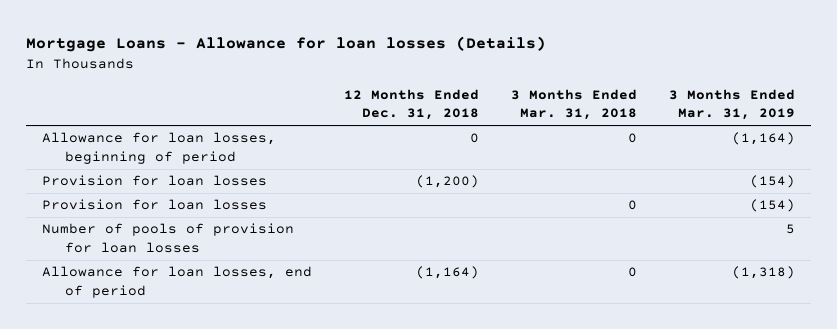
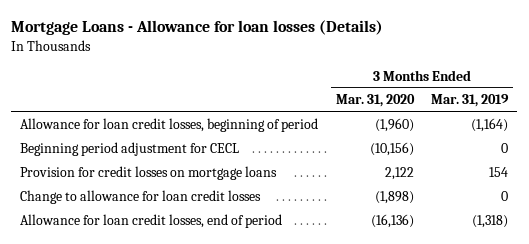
- | 12 Months Ended Dec. 31, 2018 | 3 Months Ended Mar. 31, 2018 | 3 Months Ended Mar. 31, 2019
+ | 3 Months Ended Mar. 31, 2020 | 3 Months Ended Mar. 31, 2019
- Allowance for loan losses, beginning of period | 0 | 0 | (1,164)
- Provision for loan losses | (1,200) | | (154)
- Provision for loan losses | | 0 | (154)
- Number of pools of provision for loan losses | | | 5
- Allowance for loan losses, end of period | (1,164) | 0 | (1,318)
+ Allowance for loan credit losses, beginning of period | (1,960) | (1,164)
+ Beginning period adjustment for CECL | (10,156) | 0
+ Provision for credit losses on mortgage loans | 2,122 | 154
+ Change to allowance for loan credit losses | (1,898) | 0
+ Allowance for loan credit losses, end of period | (16,136) | (1,318)

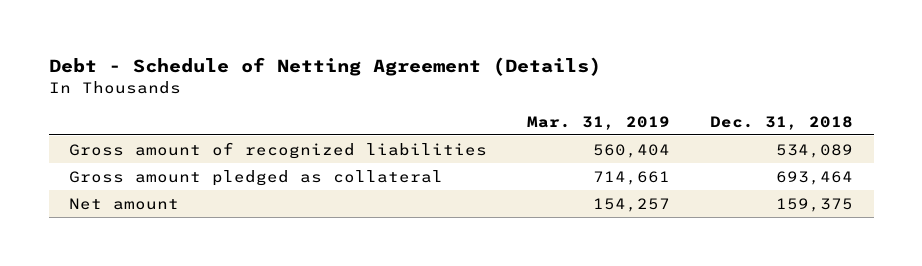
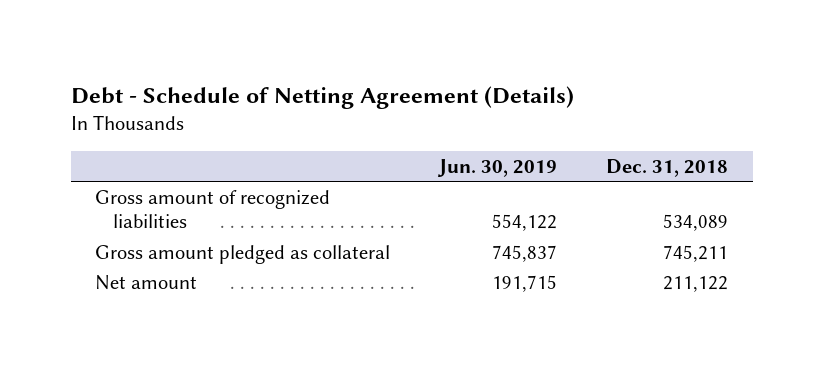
- | Mar. 31, 2019 | Dec. 31, 2018
+ | Jun. 30, 2019 | Dec. 31, 2018
- Gross amount pledged as collateral | 714,661 | 693,464
- Net amount | 154,257 | 159,375
+ Gross amount pledged as collateral | 745,837 | 745,211
+ Net amount | 191,715 | 211,122

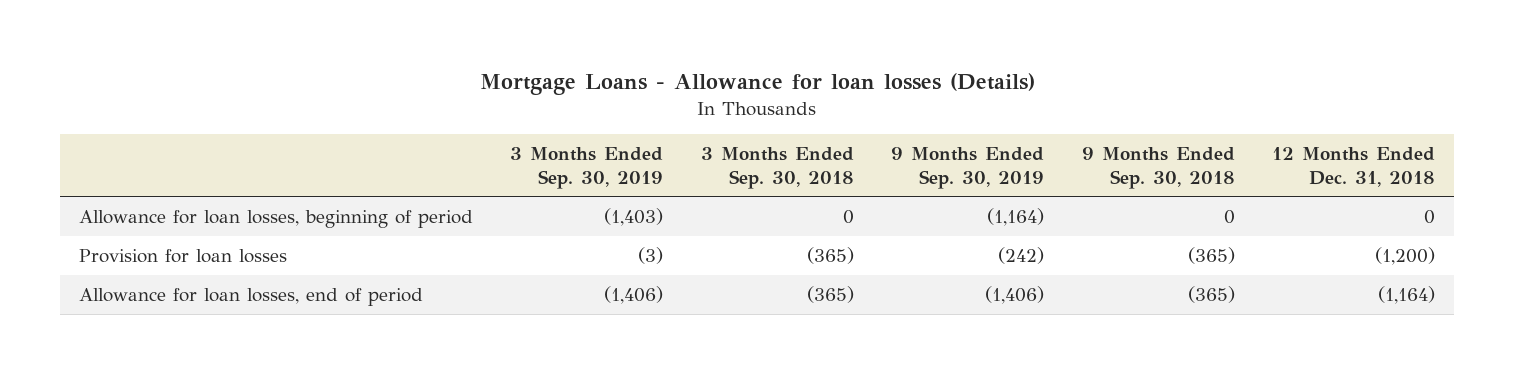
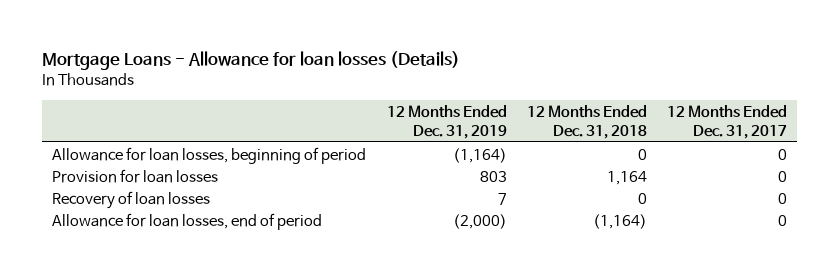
- | 3 Months Ended Sep. 30, 2019 | 3 Months Ended Sep. 30, 2018 | 9 Months Ended Sep. 30, 2019 | 9 Months Ended Sep. 30, 2018 | 12 Months Ended Dec. 31, 2018
+ | 12 Months Ended Dec. 31, 2019 | 12 Months Ended Dec. 31, 2018 | 12 Months Ended Dec. 31, 2017
- Provision for loan losses | (3) | (365) | (242) | (365) | (1,200)
+ Provision for loan losses | 803 | 1,164 | 0
+ Recovery of loan losses | 7 | 0 | 0

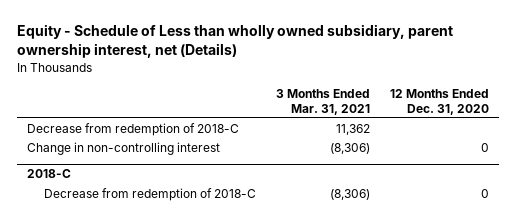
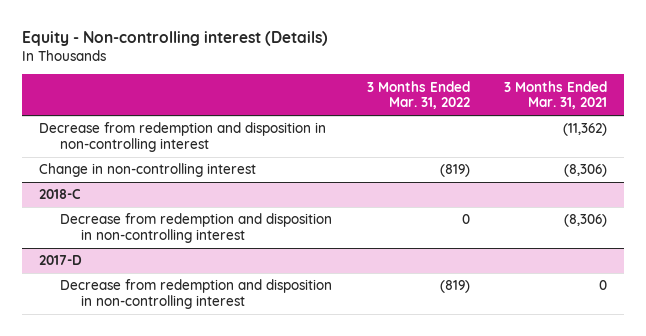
- Equity - Schedule of Less than wholly owned subsidiary, parent ownership interest, net (Details)
+ Equity - Non-controlling interest (Details)
- | 3 Months Ended Mar. 31, 2021 | 12 Months Ended Dec. 31, 2020
+ | 3 Months Ended Mar. 31, 2022 | 3 Months Ended Mar. 31, 2021
- Decrease from redemption of 2018-C | 11,362 |
+ Decrease from redemption and disposition in non-controlling interest | | (11,362)
@ 2018-C
- Decrease from redemption of 2018-C | (8,306) | 0
+ Decrease from redemption and disposition in non-controlling interest | 0 | (8,306)
+ 2017-D
+ Decrease from redemption and disposition in non-controlling interest | (819) | 0

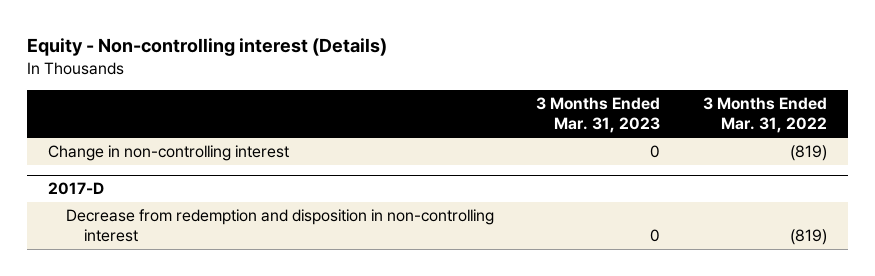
- | 3 Months Ended Mar. 31, 2022 | 3 Months Ended Mar. 31, 2021
+ | 3 Months Ended Mar. 31, 2023 | 3 Months Ended Mar. 31, 2022
- Decrease from redemption and disposition in non-controlling interest | | (11,362)
- 2018-C
- Decrease from redemption and disposition in non-controlling interest | 0 | (8,306)

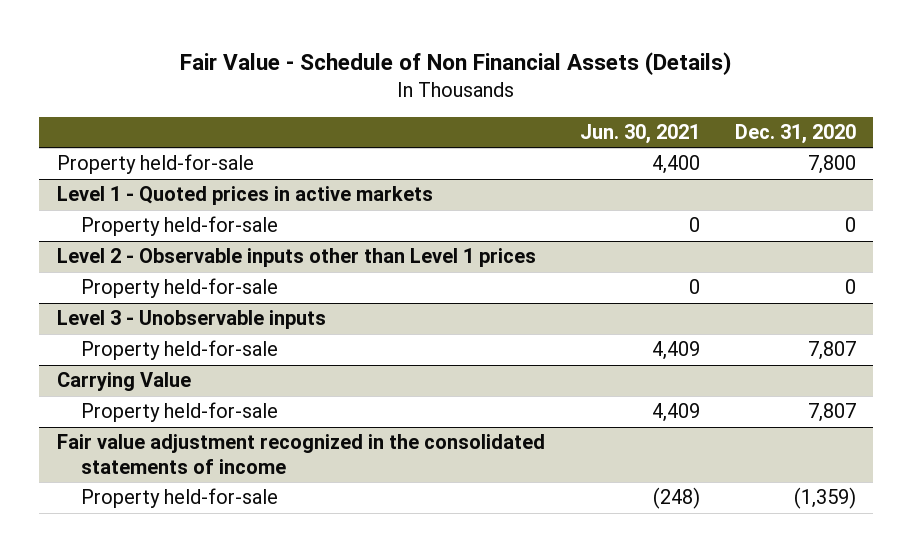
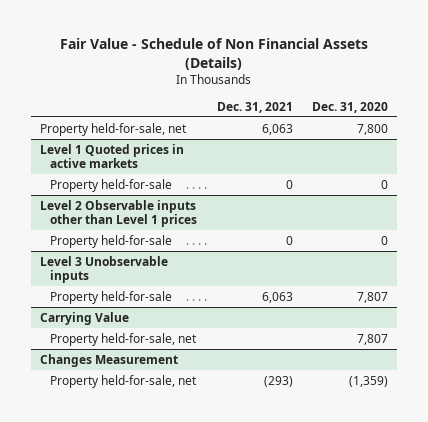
- | Jun. 30, 2021 | Dec. 31, 2020
+ | Dec. 31, 2021 | Dec. 31, 2020
- Property held-for-sale | 4,400 | 7,800
- Level 1 - Quoted prices in active markets
+ Property held-for-sale, net | 6,063 | 7,800
+ Level 1 Quoted prices in active markets
- Level 2 - Observable inputs other than Level 1 prices
+ Level 2 Observable inputs other than Level 1 prices
- Level 3 - Unobservable inputs
+ Level 3 Unobservable inputs
@ Carrying Value
- Property held-for-sale | 4,409 | 7,807
- Fair value adjustment recognized in the consolidated statements of income
- Property held-for-sale | (248) | (1,359)
@ Carrying Value
+ Property held-for-sale, net | | 7,807
+ Changes Measurement
+ Property held-for-sale, net | (293) | (1,359)

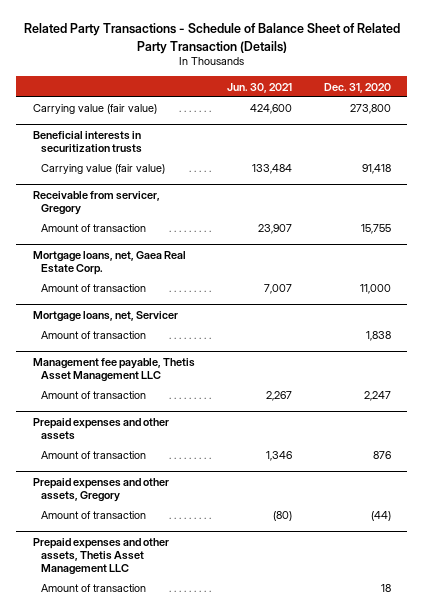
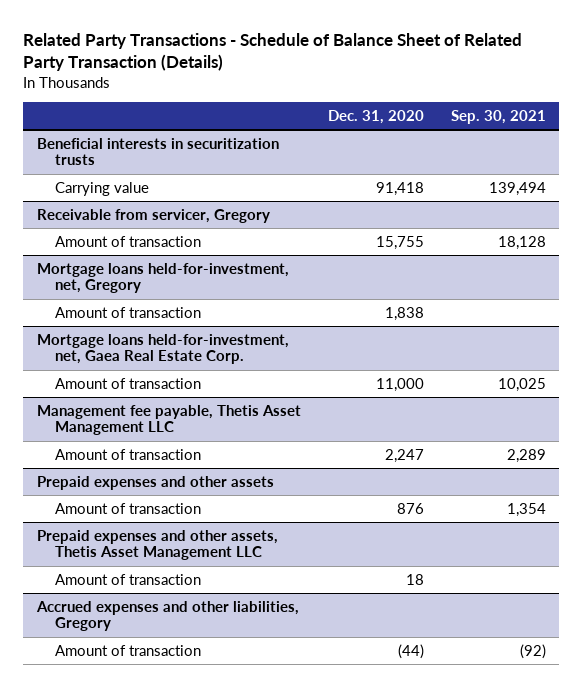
- | Jun. 30, 2021 | Dec. 31, 2020
+ | Dec. 31, 2020 | Sep. 30, 2021
- Carrying value (fair value) | 424,600 | 273,800
@ Beneficial interests in securitization trusts
- Carrying value (fair value) | 133,484 | 91,418
+ Carrying value | 91,418 | 139,494
- Mortgage loans, net, Gaea Real Estate Corp.
- Amount of transaction | 7,007 | 11,000
- Mortgage loans, net, Servicer
+ Mortgage loans held-for-investment, net, Gregory
+ Mortgage loans held-for-investment, net, Gaea Real Estate Corp.
+ Amount of transaction | 11,000 | 10,025
- Prepaid expenses and other assets, Gregory
- Amount of transaction | (80) | (44)
+ Accrued expenses and other liabilities, Gregory
+ Amount of transaction | (44) | (92)

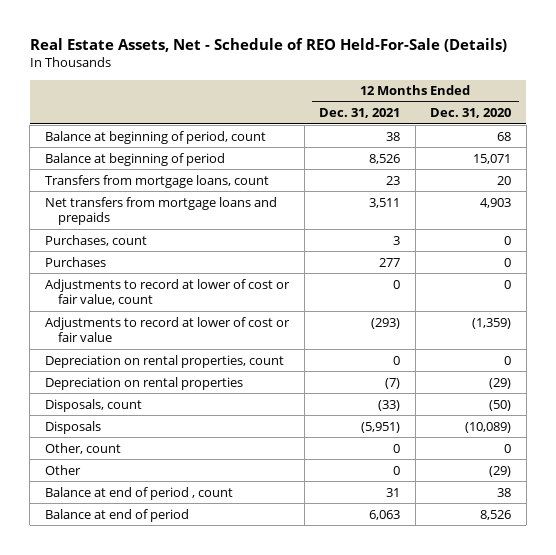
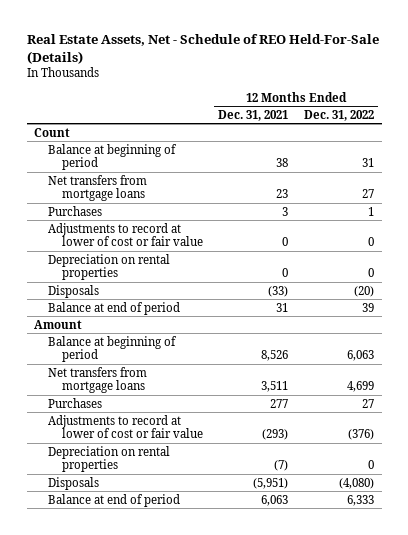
- | 12 Months Ended Dec. 31, 2021 | 12 Months Ended Dec. 31, 2020
+ | 12 Months Ended Dec. 31, 2021 | 12 Months Ended Dec. 31, 2022
- Balance at beginning of period, count | 38 | 68
+ Count
+ Balance at beginning of period | 38 | 31
+ Net transfers from mortgage loans | 23 | 27
+ Purchases | 3 | 1
+ Adjustments to record at lower of cost or fair value | 0 | 0
+ Depreciation on rental properties | 0 | 0
+ Disposals | (33) | (20)
+ Balance at end of period | 31 | 39
+ Amount
- Transfers from mortgage loans, count | 23 | 20
- Net transfers from mortgage loans and prepaids | 3,511 | 4,903
- Purchases, count | 3 | 0
+ Net transfers from mortgage loans | 3,511 | 4,699
- Adjustments to record at lower of cost or fair value, count | 0 | 0
- Depreciation on rental properties, count | 0 | 0
- Disposals, count | (33) | (50)
- Other, count | 0 | 0
- Other | 0 | (29)
- Balance at end of period , count | 31 | 38

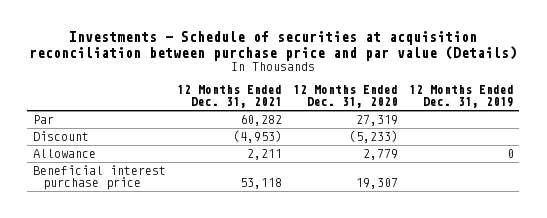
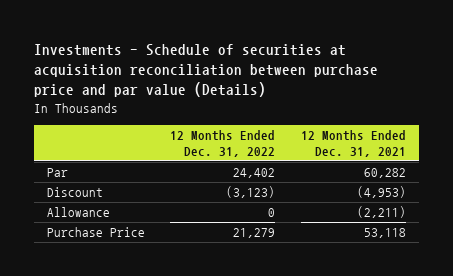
- | 12 Months Ended Dec. 31, 2021 | 12 Months Ended Dec. 31, 2020 | 12 Months Ended Dec. 31, 2019
+ | 12 Months Ended Dec. 31, 2022 | 12 Months Ended Dec. 31, 2021
- Allowance | 2,211 | 2,779 | 0
- Beneficial interest purchase price | 53,118 | 19,307 |
+ Allowance | 0 | (2,211)
+ Purchase Price | 21,279 | 53,118

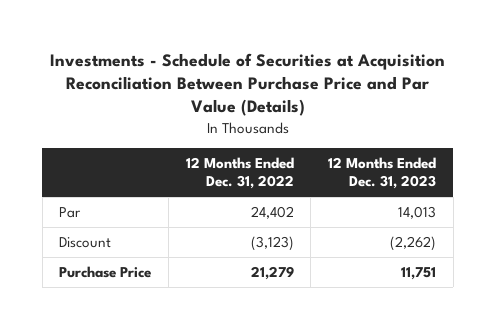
- Investments - Schedule of securities at acquisition reconciliation between purchase price and par value (Details)
+ Investments - Schedule of Securities at Acquisition Reconciliation Between Purchase Price and Par Value (Details)
- | 12 Months Ended Dec. 31, 2022 | 12 Months Ended Dec. 31, 2021
+ | 12 Months Ended Dec. 31, 2022 | 12 Months Ended Dec. 31, 2023
- Allowance | 0 | (2,211)

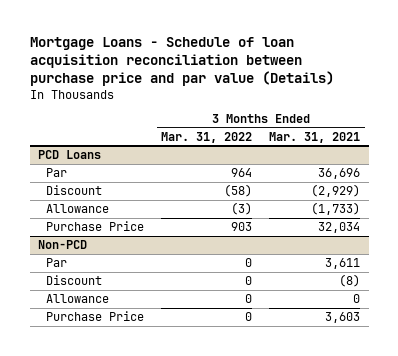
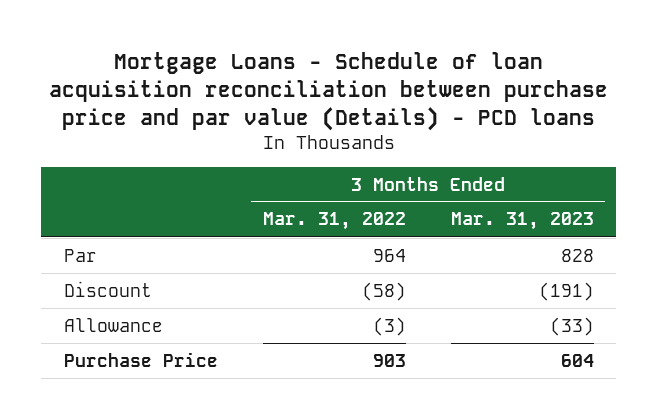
- Mortgage Loans - Schedule of loan acquisition reconciliation between purchase price and par value (Details)
+ Mortgage Loans - Schedule of loan acquisition reconciliation between purchase price and par value (Details) - PCD loans
- | 3 Months Ended Mar. 31, 2022 | 3 Months Ended Mar. 31, 2021
+ | 3 Months Ended Mar. 31, 2022 | 3 Months Ended Mar. 31, 2023
- PCD Loans
- Non-PCD
- Par | 0 | 3,611
- Discount | 0 | (8)
- Allowance | 0 | 0
- Purchase Price | 0 | 3,603

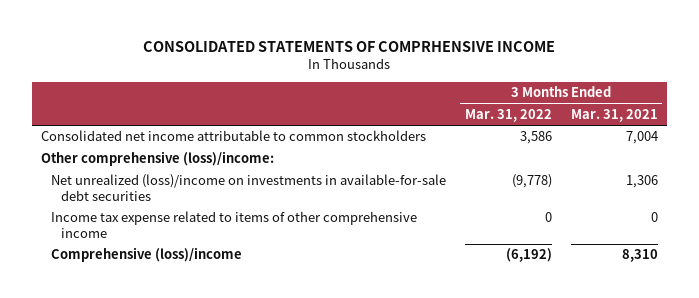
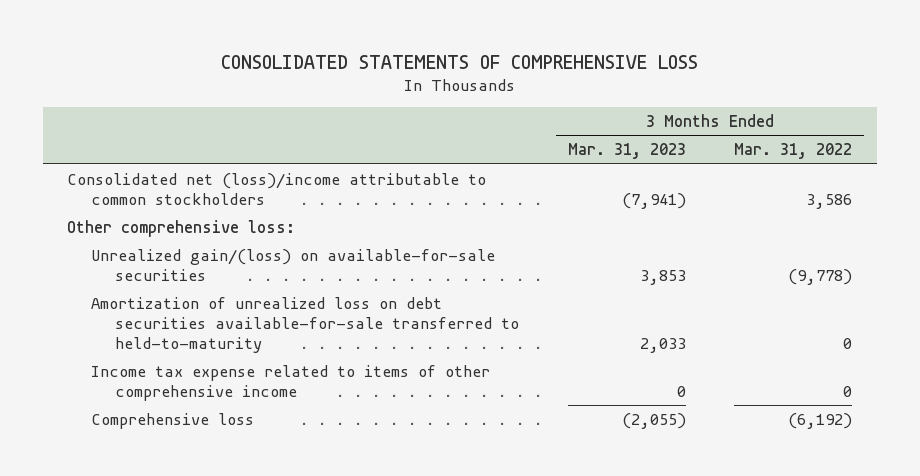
- CONSOLIDATED STATEMENTS OF COMPRHENSIVE INCOME
+ CONSOLIDATED STATEMENTS OF COMPREHENSIVE LOSS
- | 3 Months Ended Mar. 31, 2022 | 3 Months Ended Mar. 31, 2021
+ | 3 Months Ended Mar. 31, 2023 | 3 Months Ended Mar. 31, 2022
- Consolidated net income attributable to common stockholders | 3,586 | 7,004
- Other comprehensive (loss)/income:
- Net unrealized (loss)/income on investments in available-for-sale debt securities | (9,778) | 1,306
+ Consolidated net (loss)/income attributable to common stockholders | (7,941) | 3,586
+ Other comprehensive loss:
+ Unrealized gain/(loss) on available-for-sale securities | 3,853 | (9,778)
+ Amortization of unrealized loss on debt securities available-for-sale transferred to held-to-maturity | 2,033 | 0
- Comprehensive (loss)/income | (6,192) | 8,310
+ Comprehensive loss | (2,055) | (6,192)

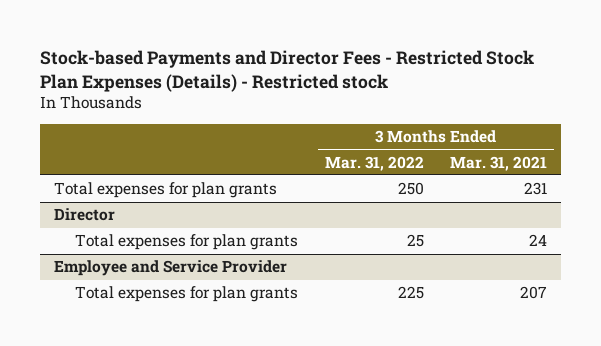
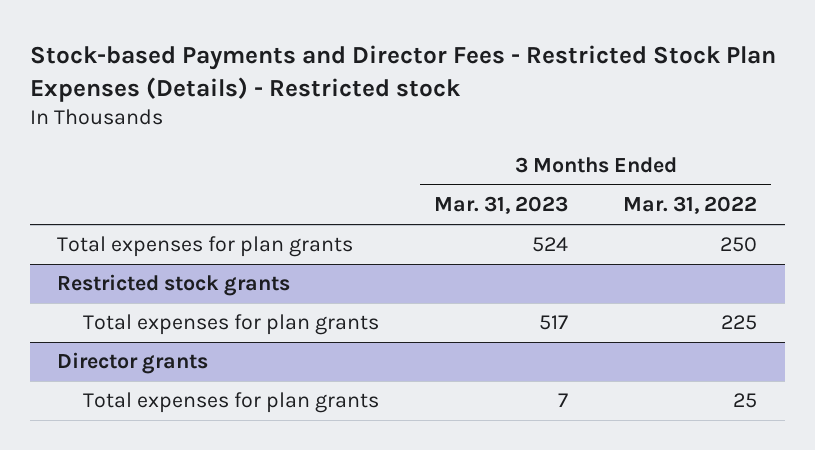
- | 3 Months Ended Mar. 31, 2022 | 3 Months Ended Mar. 31, 2021
+ | 3 Months Ended Mar. 31, 2023 | 3 Months Ended Mar. 31, 2022
- Director
- Total expenses for plan grants | 25 | 24
- Employee and Service Provider
+ Restricted stock grants
+ Director grants
+ Total expenses for plan grants | 7 | 25

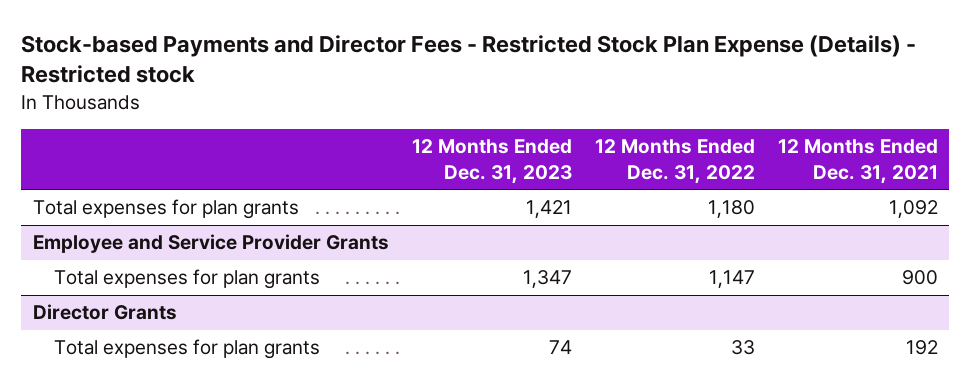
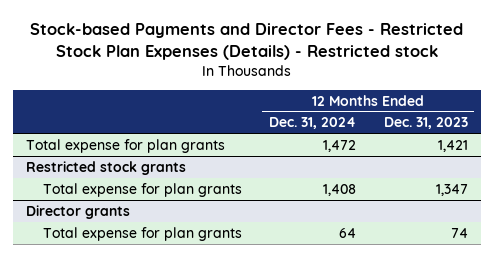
- Stock-based Payments and Director Fees - Restricted Stock Plan Expense (Details) - Restricted stock
+ Stock-based Payments and Director Fees - Restricted Stock Plan Expenses (Details) - Restricted stock
- | 12 Months Ended Dec. 31, 2023 | 12 Months Ended Dec. 31, 2022 | 12 Months Ended Dec. 31, 2021
+ | 12 Months Ended Dec. 31, 2024 | 12 Months Ended Dec. 31, 2023
- Total expenses for plan grants | 1,421 | 1,180 | 1,092
- Employee and Service Provider Grants
- Total expenses for plan grants | 1,347 | 1,147 | 900
- Director Grants
- Total expenses for plan grants | 74 | 33 | 192
+ Total expense for plan grants | 1,472 | 1,421
+ Restricted stock grants
+ Total expense for plan grants | 1,408 | 1,347
+ Director grants
+ Total expense for plan grants | 64 | 74

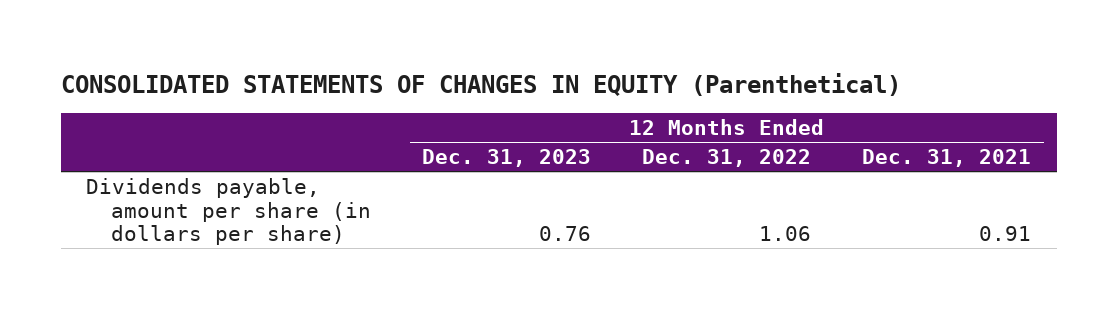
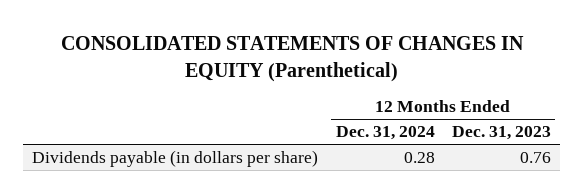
- | 12 Months Ended Dec. 31, 2023 | 12 Months Ended Dec. 31, 2022 | 12 Months Ended Dec. 31, 2021
+ | 12 Months Ended Dec. 31, 2024 | 12 Months Ended Dec. 31, 2023
- Dividends payable, amount per share (in dollars per share) | 0.76 | 1.06 | 0.91
+ Dividends payable (in dollars per share) | 0.28 | 0.76

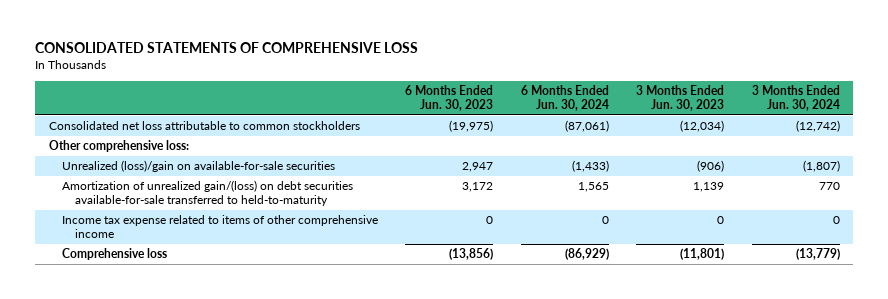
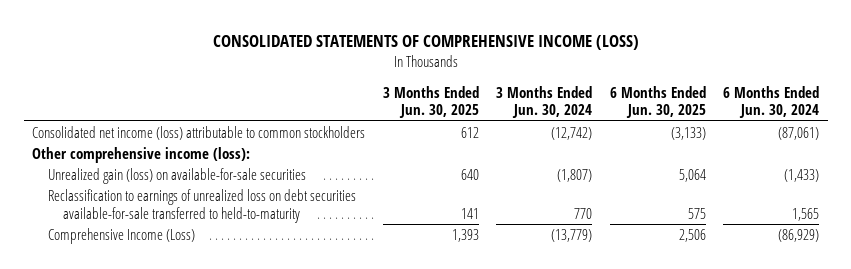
- CONSOLIDATED STATEMENTS OF COMPREHENSIVE LOSS
+ CONSOLIDATED STATEMENTS OF COMPREHENSIVE INCOME (LOSS)
- | 6 Months Ended Jun. 30, 2023 | 6 Months Ended Jun. 30, 2024 | 3 Months Ended Jun. 30, 2023 | 3 Months Ended Jun. 30, 2024
+ | 3 Months Ended Jun. 30, 2025 | 3 Months Ended Jun. 30, 2024 | 6 Months Ended Jun. 30, 2025 | 6 Months Ended Jun. 30, 2024
- Consolidated net loss attributable to common stockholders | (19,975) | (87,061) | (12,034) | (12,742)
- Other comprehensive loss:
- Unrealized (loss)/gain on available-for-sale securities | 2,947 | (1,433) | (906) | (1,807)
- Amortization of unrealized gain/(loss) on debt securities available-for-sale transferred to held-to-maturity | 3,172 | 1,565 | 1,139 | 770
- Income tax expense related to items of other comprehensive income | 0 | 0 | 0 | 0
- Comprehensive loss | (13,856) | (86,929) | (11,801) | (13,779)
+ Consolidated net income (loss) attributable to common stockholders | 612 | (12,742) | (3,133) | (87,061)
+ Other comprehensive income (loss):
+ Unrealized gain (loss) on available-for-sale securities | 640 | (1,807) | 5,064 | (1,433)
+ Reclassification to earnings of unrealized loss on debt securities available-for-sale transferred to held-to-maturity | 141 | 770 | 575 | 1,565
+ Comprehensive Income (Loss) | 1,393 | (13,779) | 2,506 | (86,929)

